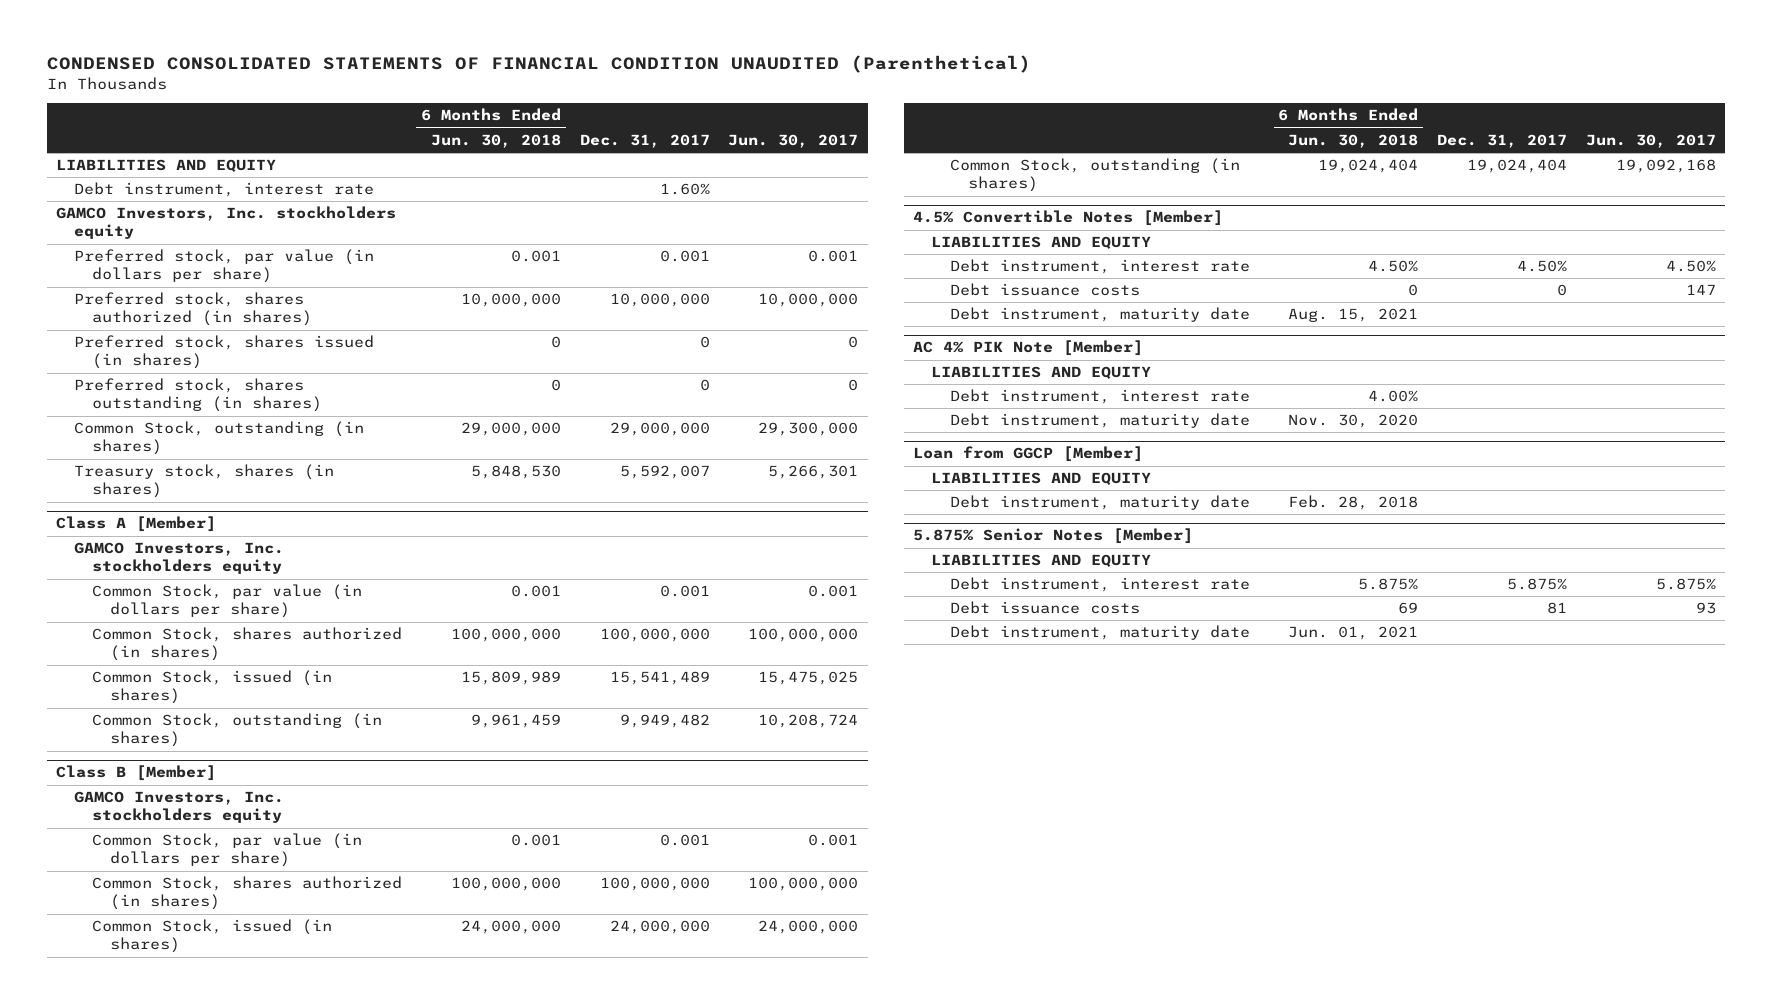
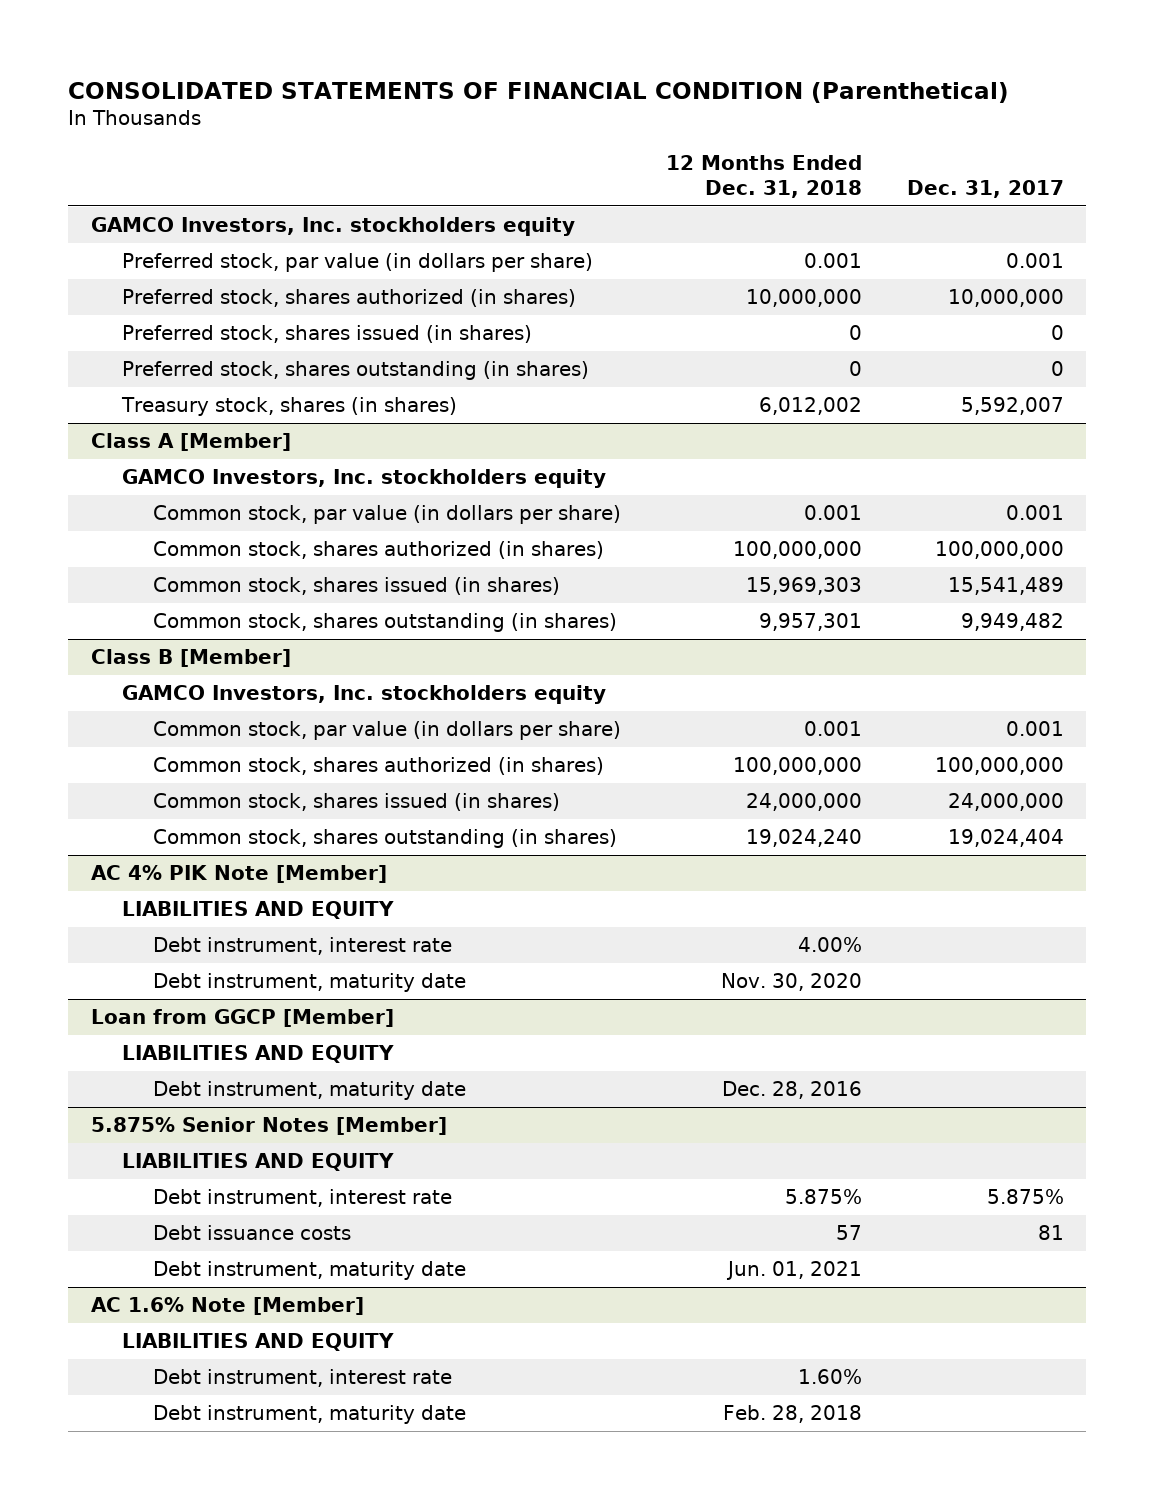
- CONDENSED CONSOLIDATED STATEMENTS OF FINANCIAL CONDITION UNAUDITED (Parenthetical)
+ CONSOLIDATED STATEMENTS OF FINANCIAL CONDITION (Parenthetical)
- | 6 Months Ended Jun. 30, 2018 | Dec. 31, 2017 | Jun. 30, 2017
+ | 12 Months Ended Dec. 31, 2018 | Dec. 31, 2017
- LIABILITIES AND EQUITY
- Debt instrument, interest rate | | 1.60% |
- Common Stock, outstanding (in shares) | 29,000,000 | 29,000,000 | 29,300,000
@ Class A [Member]
- Common Stock, par value (in dollars per share) | 0.001 | 0.001 | 0.001
- Common Stock, shares authorized (in shares) | 100,000,000 | 100,000,000 | 100,000,000
- Common Stock, issued (in shares) | 15,809,989 | 15,541,489 | 15,475,025
- Common Stock, outstanding (in shares) | 9,961,459 | 9,949,482 | 10,208,724
+ Common stock, par value (in dollars per share) | 0.001 | 0.001
+ Common stock, shares authorized (in shares) | 100,000,000 | 100,000,000
+ Common stock, shares issued (in shares) | 15,969,303 | 15,541,489
+ Common stock, shares outstanding (in shares) | 9,957,301 | 9,949,482
@ Class B [Member]
- Common Stock, par value (in dollars per share) | 0.001 | 0.001 | 0.001
- Common Stock, shares authorized (in shares) | 100,000,000 | 100,000,000 | 100,000,000
- Common Stock, issued (in shares) | 24,000,000 | 24,000,000 | 24,000,000
- Common Stock, outstanding (in shares) | 19,024,404 | 19,024,404 | 19,092,168
- 4.5% Convertible Notes [Member]
- LIABILITIES AND EQUITY
- Debt instrument, interest rate | 4.50% | 4.50% | 4.50%
- Debt issuance costs | 0 | 0 | 147
- Debt instrument, maturity date | Aug. 15, 2021 | |
@ Class B [Member]
+ Common stock, par value (in dollars per share) | 0.001 | 0.001
+ Common stock, shares authorized (in shares) | 100,000,000 | 100,000,000
+ Common stock, shares issued (in shares) | 24,000,000 | 24,000,000
+ Common stock, shares outstanding (in shares) | 19,024,240 | 19,024,404
+ AC 1.6% Note [Member]
+ LIABILITIES AND EQUITY
+ Debt instrument, interest rate | 1.60% |
+ Debt instrument, maturity date | Feb. 28, 2018 |

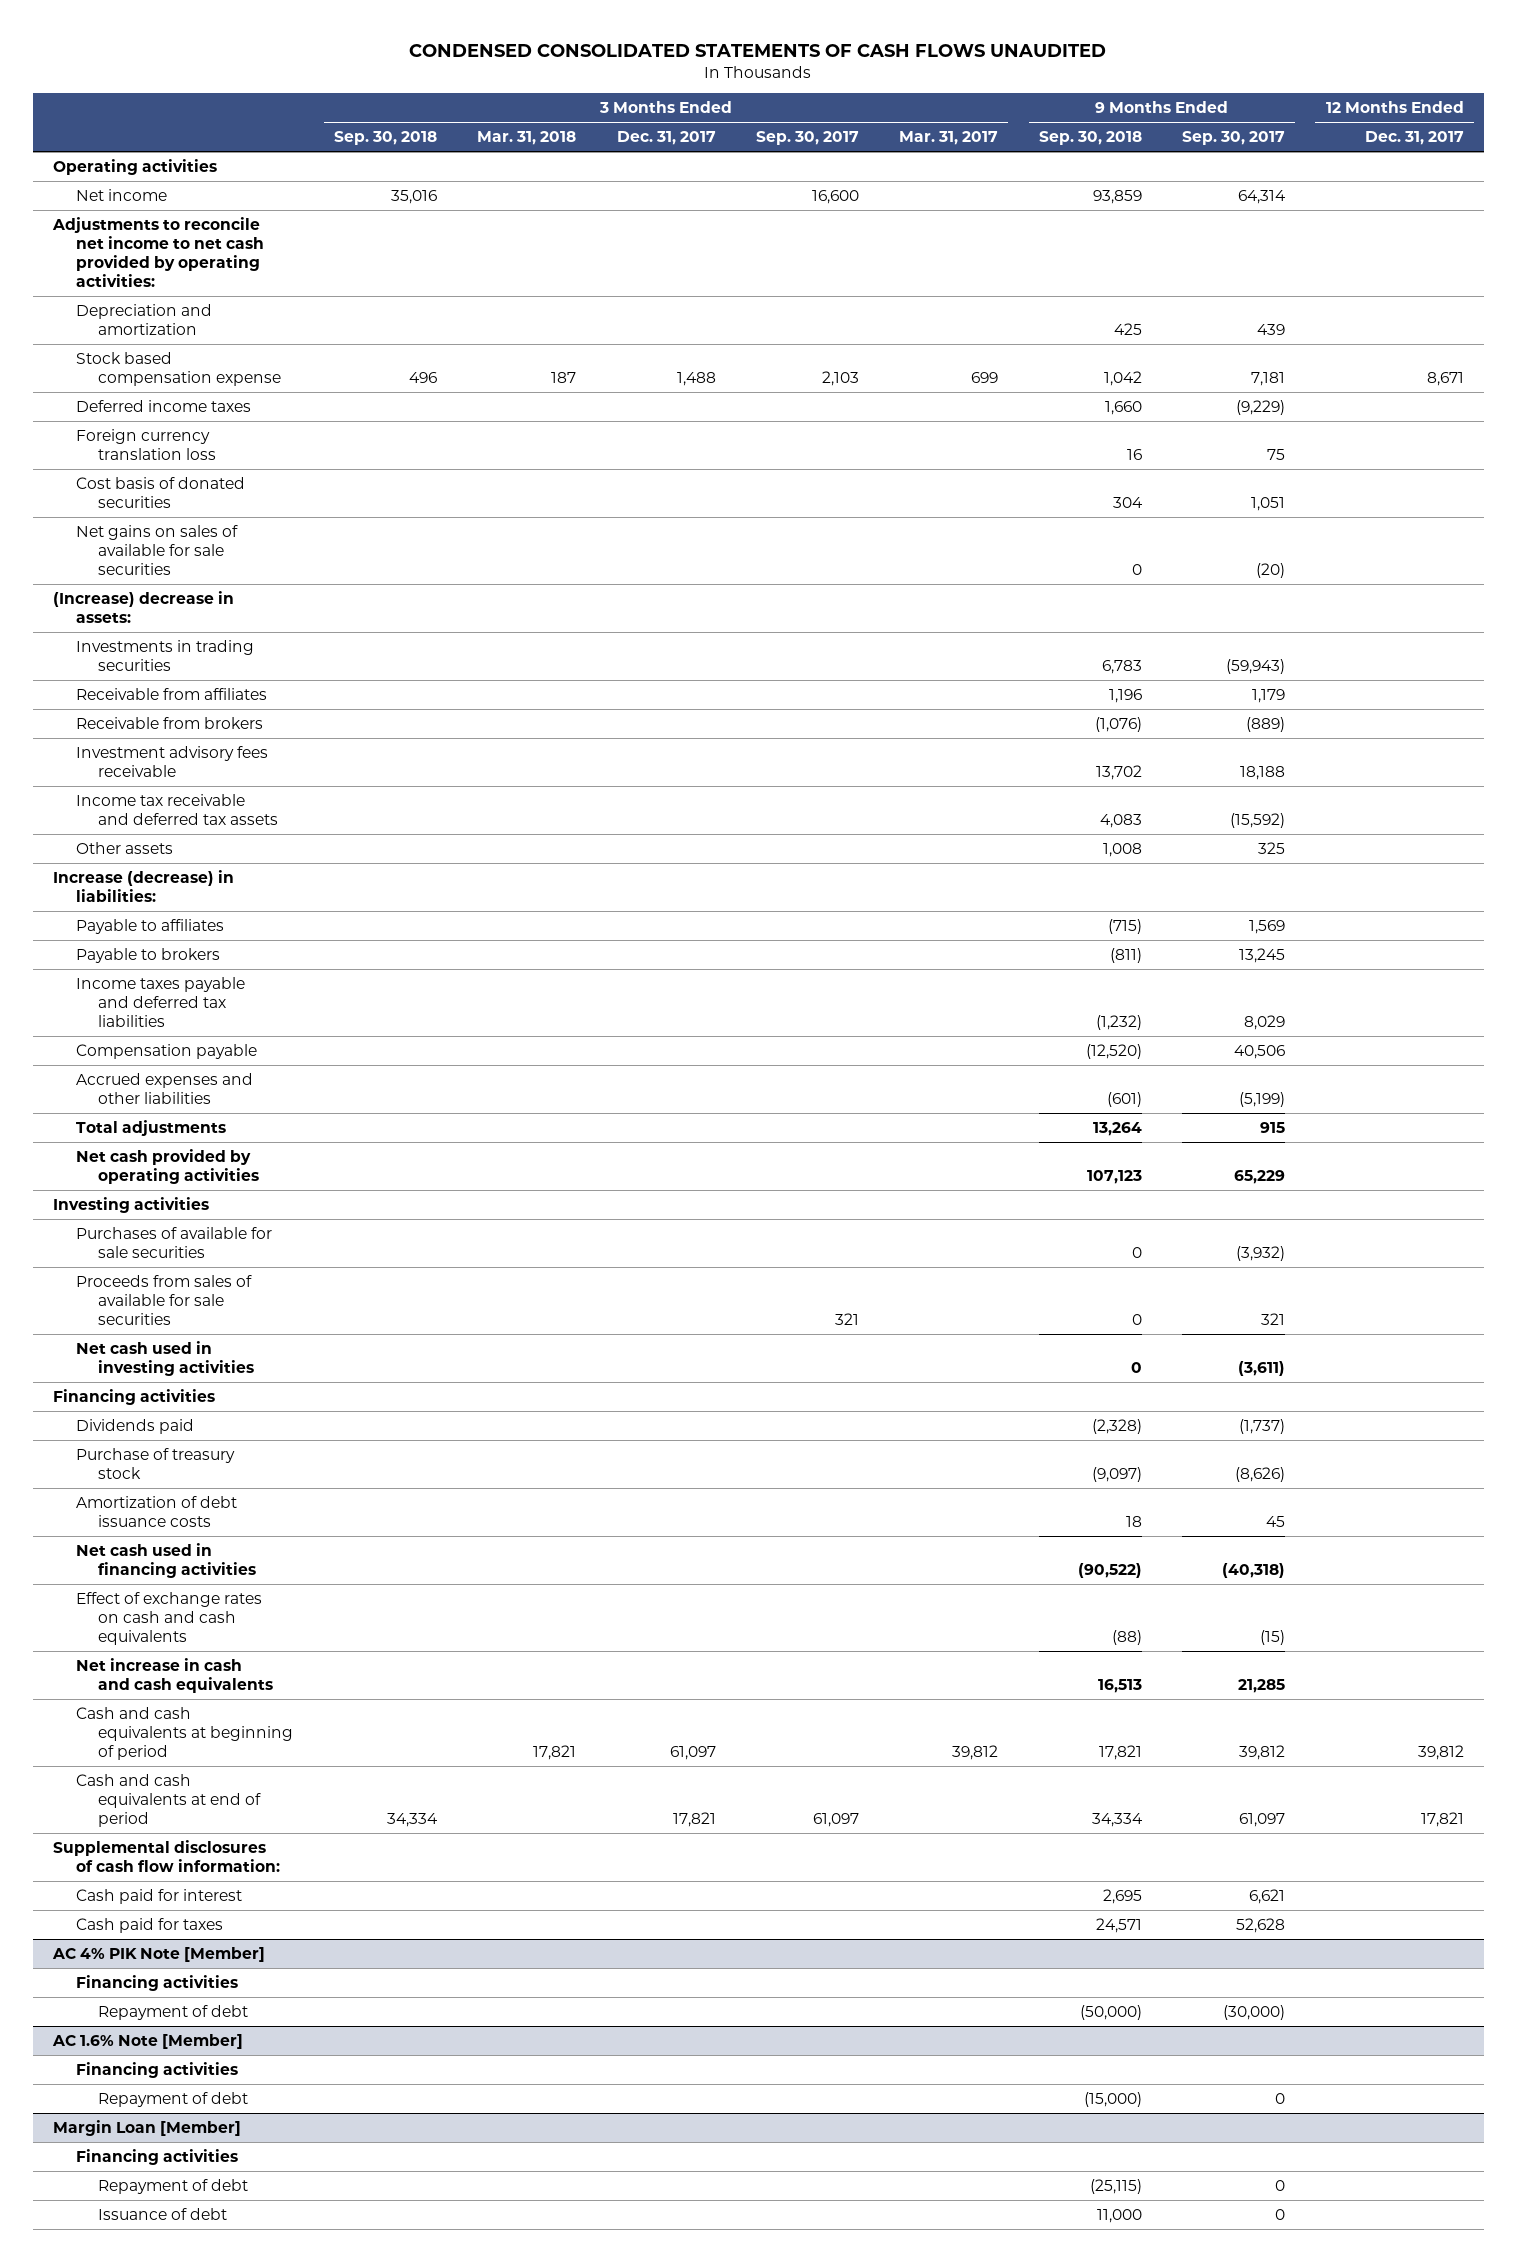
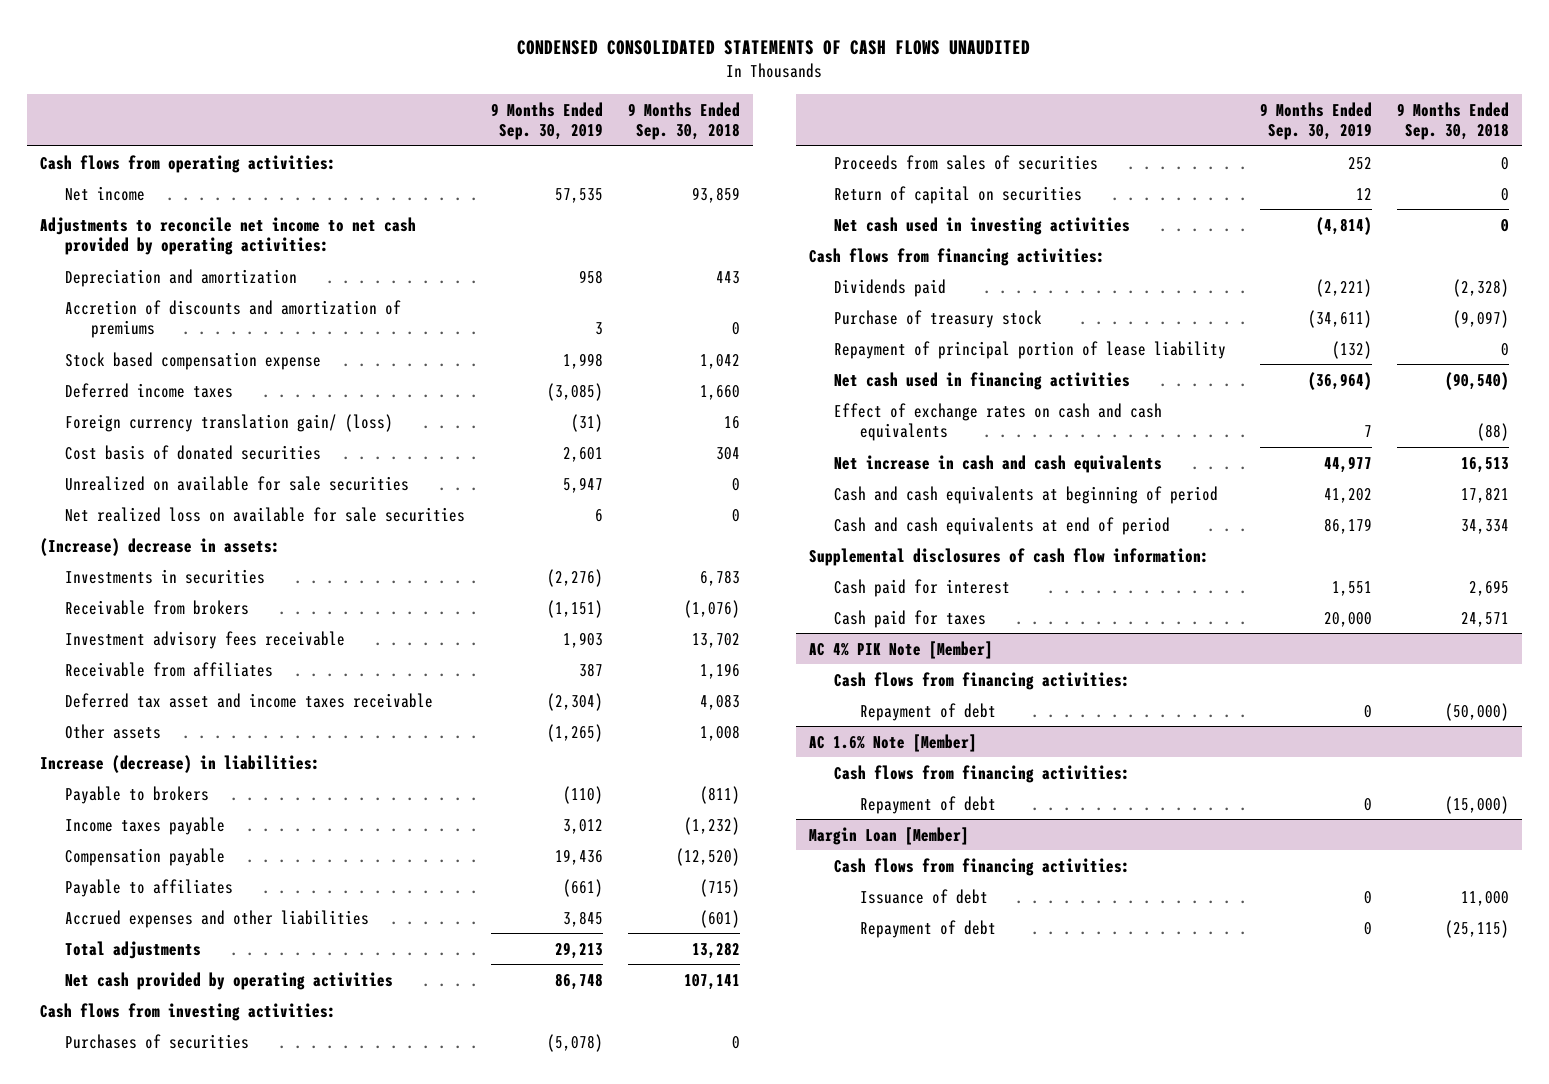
- | 3 Months Ended Sep. 30, 2018 | 3 Months Ended Mar. 31, 2018 | 3 Months Ended Dec. 31, 2017 | 3 Months Ended Sep. 30, 2017 | 3 Months Ended Mar. 31, 2017 | 9 Months Ended Sep. 30, 2018 | 9 Months Ended Sep. 30, 2017 | 12 Months Ended Dec. 31, 2017
+ | 9 Months Ended Sep. 30, 2019 | 9 Months Ended Sep. 30, 2018
- Operating activities
+ Cash flows from operating activities:
- Depreciation and amortization | | | | | | 425 | 439 |
+ Depreciation and amortization | 958 | 443
+ Accretion of discounts and amortization of premiums | 3 | 0
- Foreign currency translation loss | | | | | | 16 | 75 |
+ Foreign currency translation gain/ (loss) | (31) | 16
- Net gains on sales of available for sale securities | | | | | | 0 | (20) |
+ Unrealized on available for sale securities | 5,947 | 0
+ Net realized loss on available for sale securities | 6 | 0
- Investments in trading securities | | | | | | 6,783 | (59,943) |
+ Investments in securities | (2,276) | 6,783
- Income tax receivable and deferred tax assets | | | | | | 4,083 | (15,592) |
moved down: Receivable from affiliates | 387 | 1,196
+ Deferred tax asset and income taxes receivable | (2,304) | 4,083
- Income taxes payable and deferred tax liabilities | | | | | | (1,232) | 8,029 |
+ Income taxes payable | 3,012 | (1,232)
moved down: Payable to affiliates | (661) | (715)
- Total adjustments | | | | | | 13,264 | 915 |
- Net cash provided by operating activities | | | | | | 107,123 | 65,229 |
- Investing activities
- Purchases of available for sale securities | | | | | | 0 | (3,932) |
- Proceeds from sales of available for sale securities | | | | 321 | | 0 | 321 |
+ Total adjustments | 29,213 | 13,282
+ Net cash provided by operating activities | 86,748 | 107,141
+ Cash flows from investing activities:
+ Purchases of securities | (5,078) | 0
+ Proceeds from sales of securities | 252 | 0
+ Return of capital on securities | 12 | 0
- Financing activities
+ Cash flows from financing activities:
- Amortization of debt issuance costs | | | | | | 18 | 45 |
- Net cash used in financing activities | | | | | | (90,522) | (40,318) |
+ Repayment of principal portion of lease liability | (132) | 0
+ Net cash used in financing activities | (36,964) | (90,540)
@ AC 4% PIK Note [Member]
- Financing activities
+ Cash flows from financing activities:
@ AC 1.6% Note [Member]
- Financing activities
+ Cash flows from financing activities:
@ Margin Loan [Member]
- Financing activities
+ Cash flows from financing activities:
moved down: Repayment of debt | 0 | (25,115)

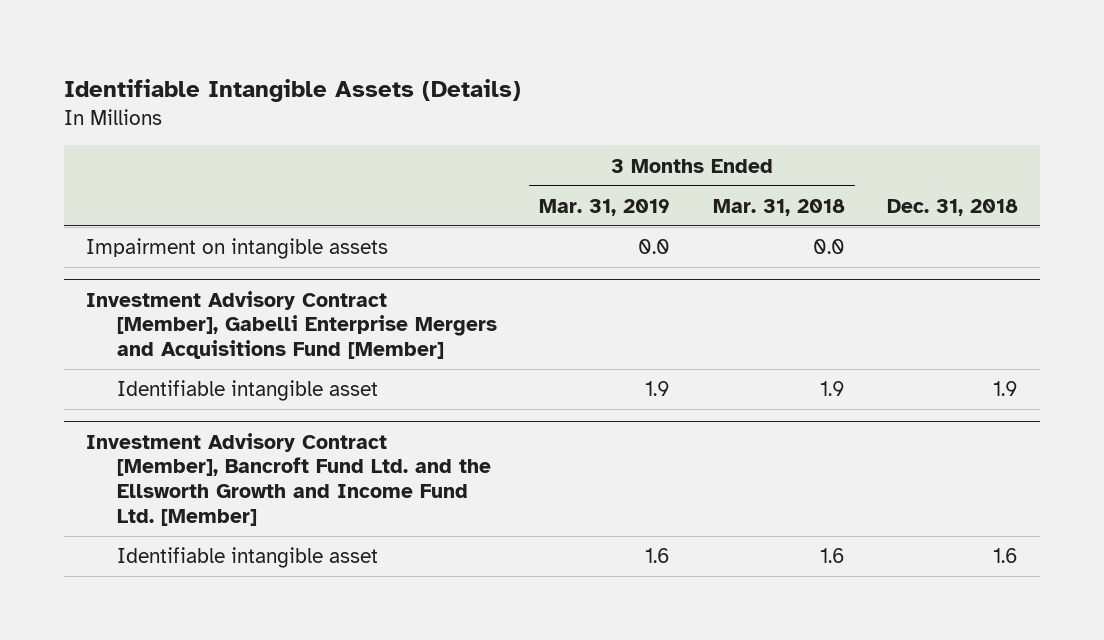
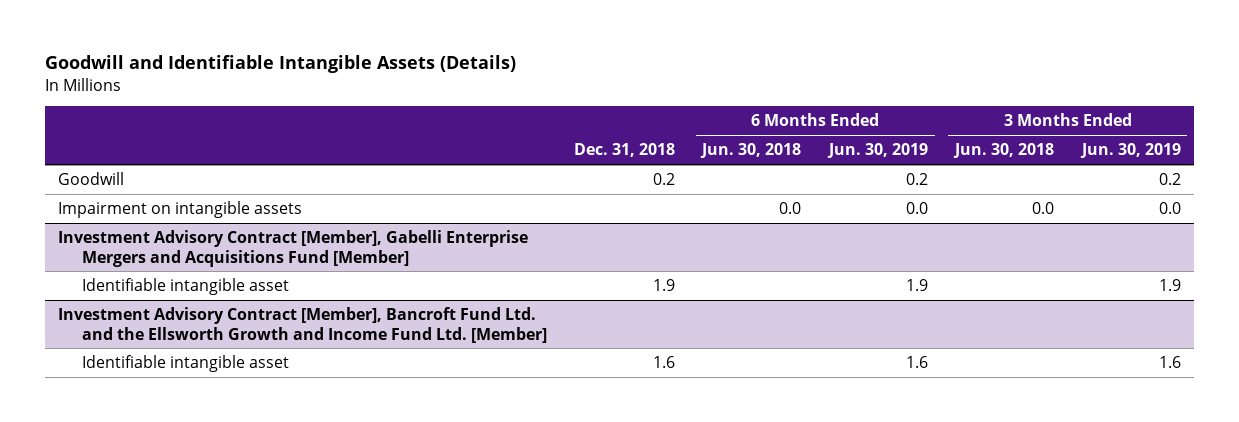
- Identifiable Intangible Assets (Details)
+ Goodwill and Identifiable Intangible Assets (Details)
- | 3 Months Ended Mar. 31, 2019 | 3 Months Ended Mar. 31, 2018 | Dec. 31, 2018
+ | Dec. 31, 2018 | 6 Months Ended Jun. 30, 2018 | 6 Months Ended Jun. 30, 2019 | 3 Months Ended Jun. 30, 2018 | 3 Months Ended Jun. 30, 2019
+ Goodwill | 0.2 | | 0.2 | | 0.2

